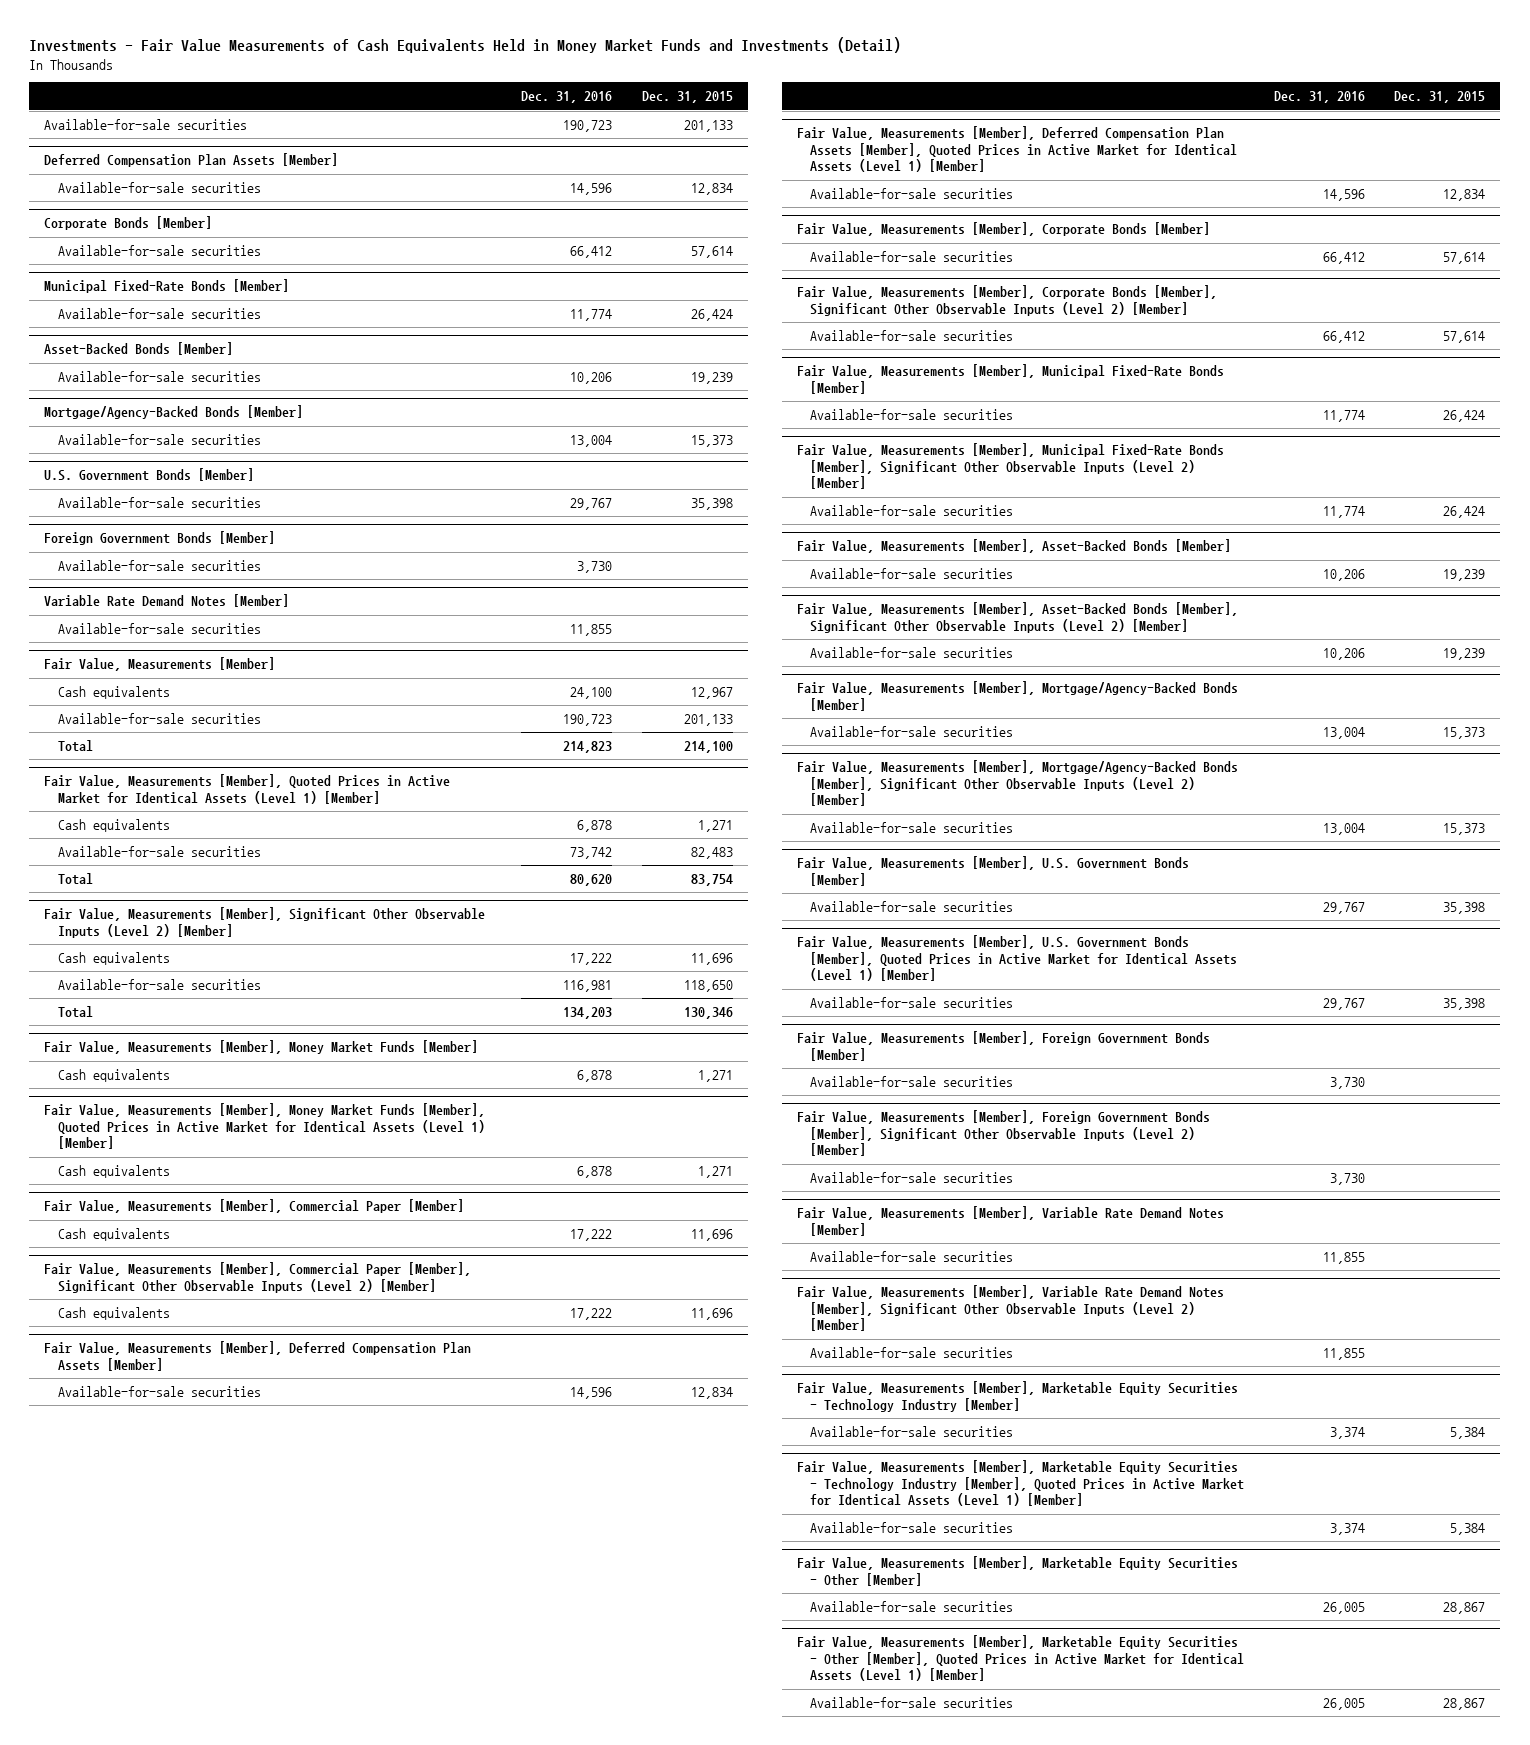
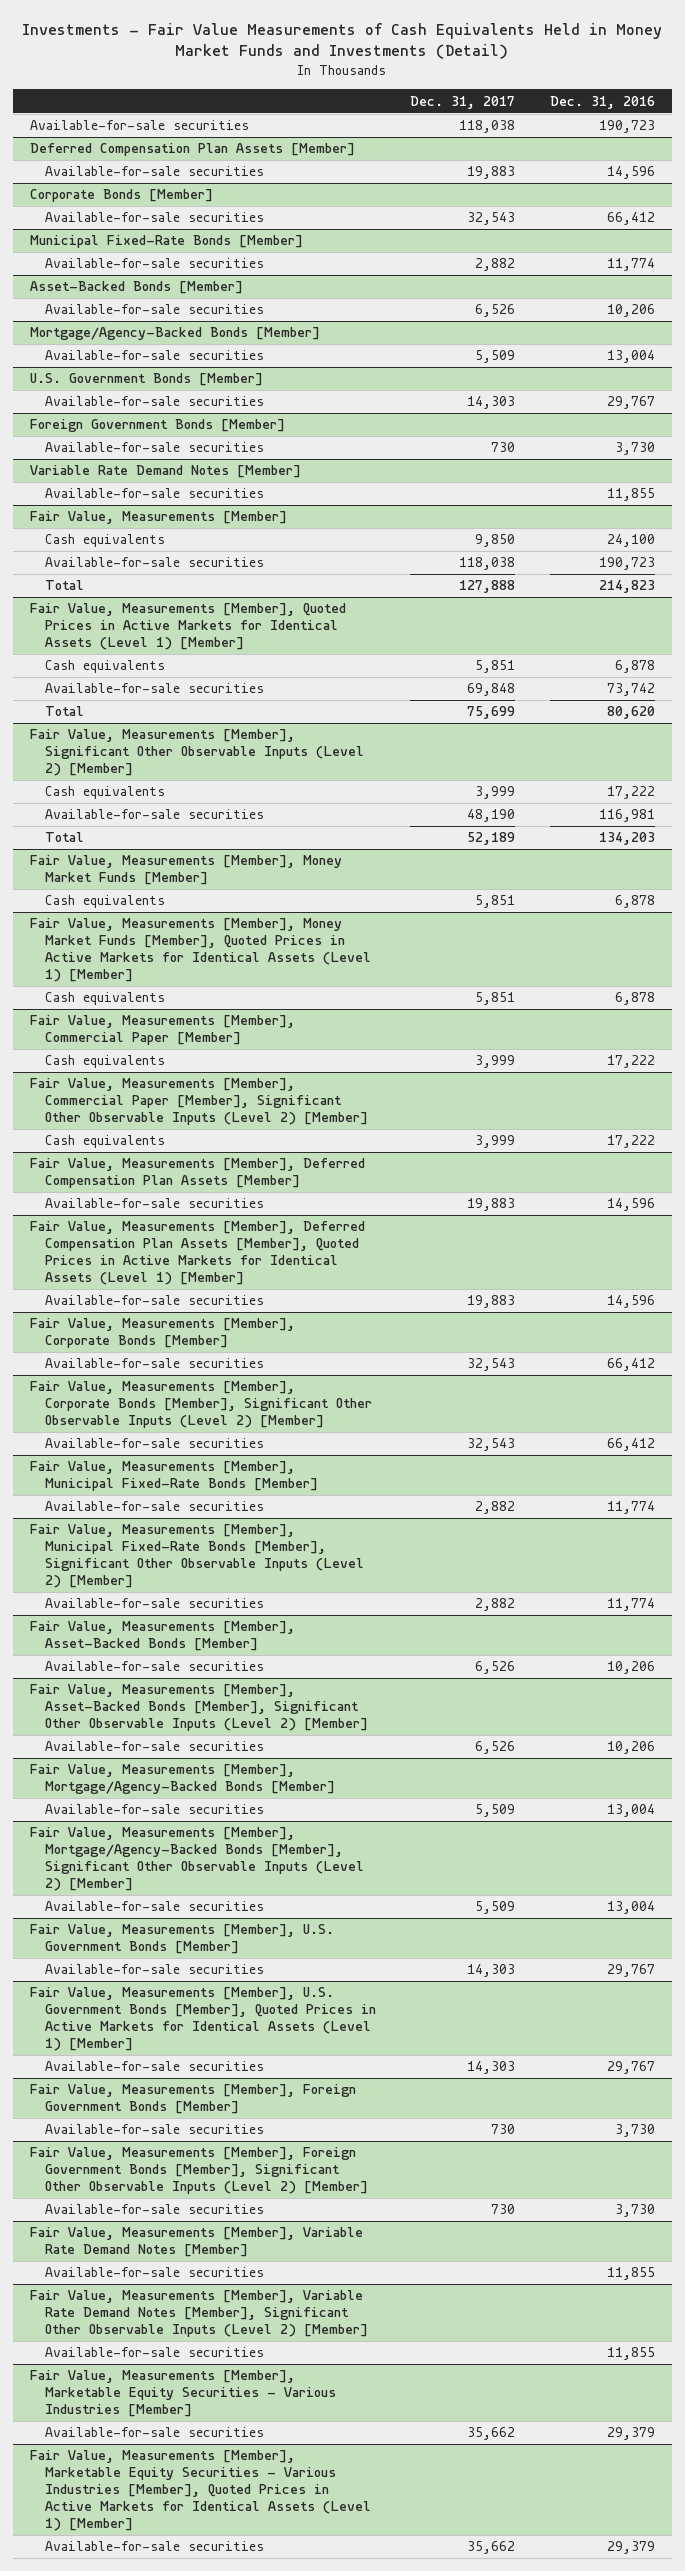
- | Dec. 31, 2016 | Dec. 31, 2015
+ | Dec. 31, 2017 | Dec. 31, 2016
- Fair Value, Measurements [Member], Quoted Prices in Active Market for Identical Assets (Level 1) [Member]
+ Fair Value, Measurements [Member], Quoted Prices in Active Markets for Identical Assets (Level 1) [Member]
- Fair Value, Measurements [Member], Money Market Funds [Member], Quoted Prices in Active Market for Identical Assets (Level 1) [Member]
+ Fair Value, Measurements [Member], Money Market Funds [Member], Quoted Prices in Active Markets for Identical Assets (Level 1) [Member]
- Fair Value, Measurements [Member], Deferred Compensation Plan Assets [Member], Quoted Prices in Active Market for Identical Assets (Level 1) [Member]
+ Fair Value, Measurements [Member], Deferred Compensation Plan Assets [Member], Quoted Prices in Active Markets for Identical Assets (Level 1) [Member]
- Fair Value, Measurements [Member], U.S. Government Bonds [Member], Quoted Prices in Active Market for Identical Assets (Level 1) [Member]
+ Fair Value, Measurements [Member], U.S. Government Bonds [Member], Quoted Prices in Active Markets for Identical Assets (Level 1) [Member]
- Fair Value, Measurements [Member], Marketable Equity Securities - Technology Industry [Member]
- Available-for-sale securities | 3,374 | 5,384
- Fair Value, Measurements [Member], Marketable Equity Securities - Technology Industry [Member], Quoted Prices in Active Market for Identical Assets (Level 1) [Member]
- Available-for-sale securities | 3,374 | 5,384
- Fair Value, Measurements [Member], Marketable Equity Securities - Other [Member]
- Available-for-sale securities | 26,005 | 28,867
- Fair Value, Measurements [Member], Marketable Equity Securities - Other [Member], Quoted Prices in Active Market for Identical Assets (Level 1) [Member]
- Available-for-sale securities | 26,005 | 28,867
+ Fair Value, Measurements [Member], Marketable Equity Securities - Various Industries [Member]
+ Available-for-sale securities | 35,662 | 29,379
+ Fair Value, Measurements [Member], Marketable Equity Securities - Various Industries [Member], Quoted Prices in Active Markets for Identical Assets (Level 1) [Member]
+ Available-for-sale securities | 35,662 | 29,379

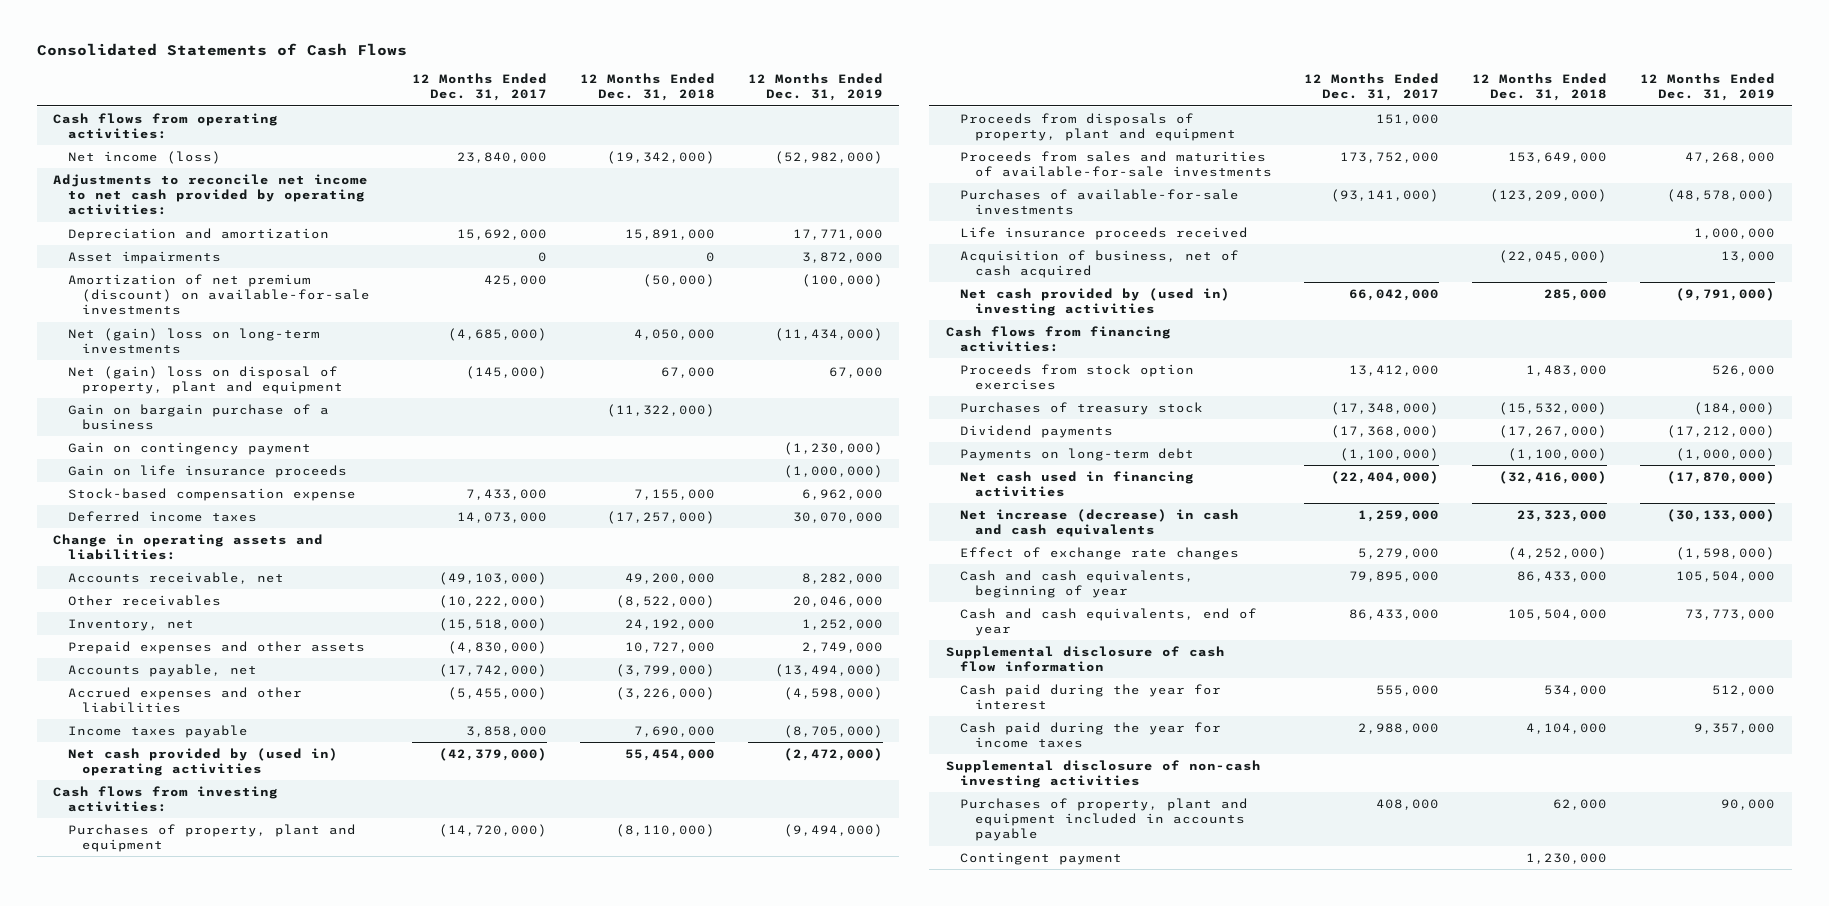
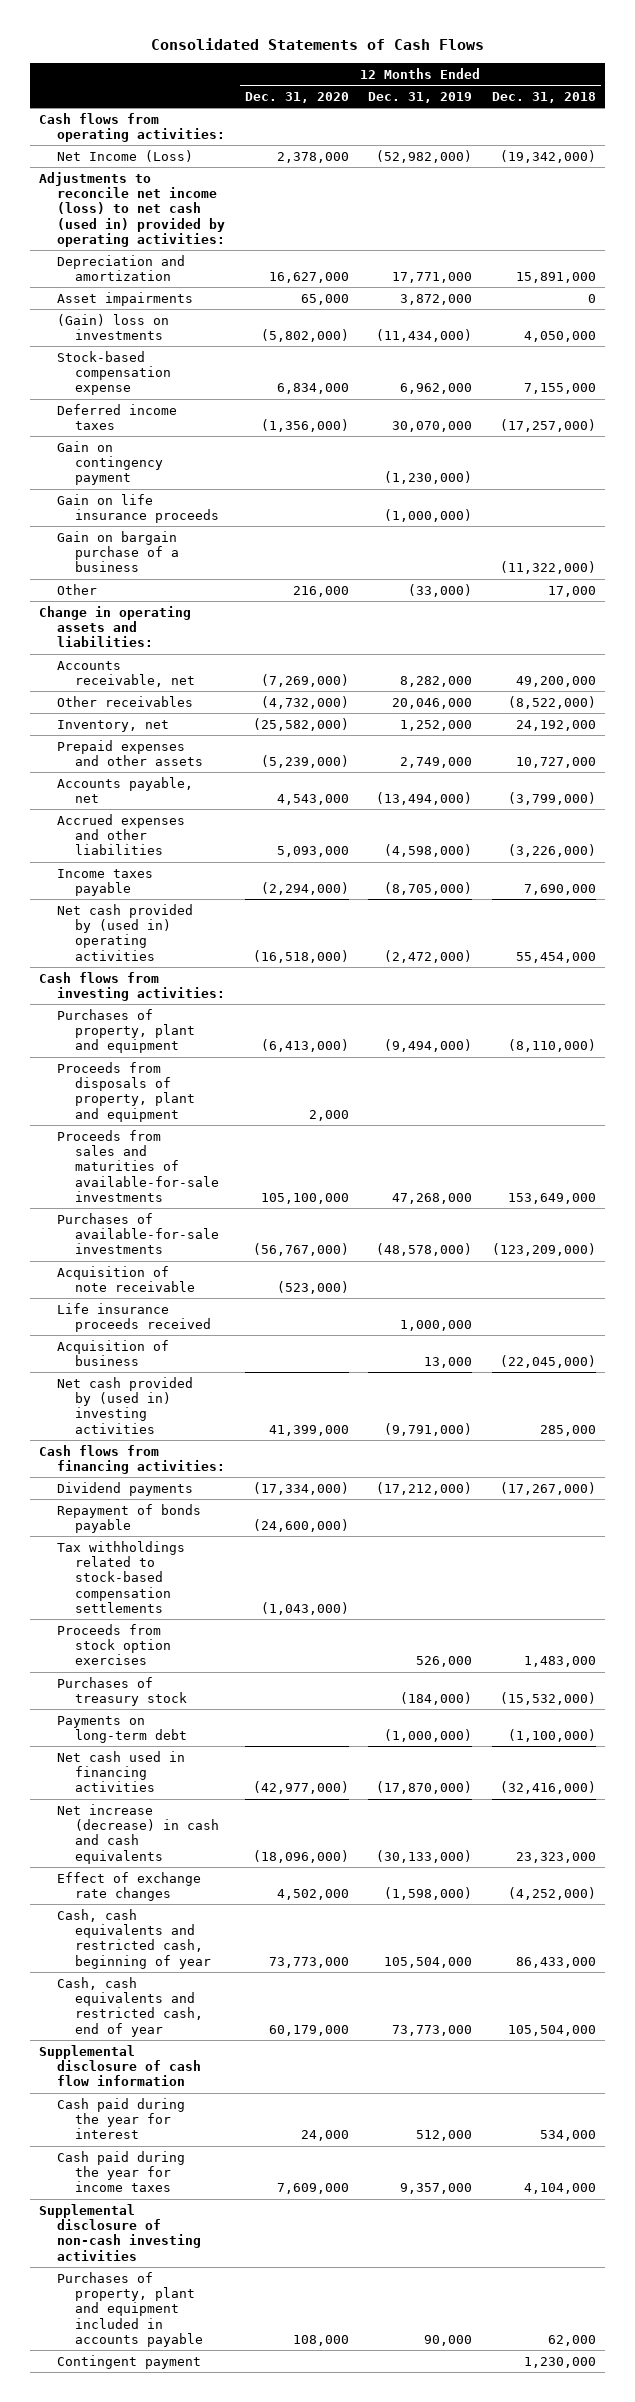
- | 12 Months Ended Dec. 31, 2017 | 12 Months Ended Dec. 31, 2018 | 12 Months Ended Dec. 31, 2019
+ | 12 Months Ended Dec. 31, 2020 | 12 Months Ended Dec. 31, 2019 | 12 Months Ended Dec. 31, 2018
- Net income (loss) | 23,840,000 | (19,342,000) | (52,982,000)
- Adjustments to reconcile net income to net cash provided by operating activities:
+ Net Income (Loss) | 2,378,000 | (52,982,000) | (19,342,000)
+ Adjustments to reconcile net income (loss) to net cash (used in) provided by operating activities:
- Amortization of net premium (discount) on available-for-sale investments | 425,000 | (50,000) | (100,000)
- Net (gain) loss on long-term investments | (4,685,000) | 4,050,000 | (11,434,000)
- Net (gain) loss on disposal of property, plant and equipment | (145,000) | 67,000 | 67,000
+ (Gain) loss on investments | (5,802,000) | (11,434,000) | 4,050,000
moved down: Gain on contingency payment | | (1,230,000) |
moved down: Gain on life insurance proceeds | | (1,000,000) |
moved down: Gain on bargain purchase of a business | | | (11,322,000)
+ Other | 216,000 | (33,000) | 17,000
+ Acquisition of note receivable | (523,000) | |
- Acquisition of business, net of cash acquired | | (22,045,000) | 13,000
+ Acquisition of business | | 13,000 | (22,045,000)
moved up: Dividend payments | (17,334,000) | (17,212,000) | (17,267,000)
+ Repayment of bonds payable | (24,600,000) | |
+ Tax withholdings related to stock-based compensation settlements | (1,043,000) | |
- Cash and cash equivalents, beginning of year | 79,895,000 | 86,433,000 | 105,504,000
- Cash and cash equivalents, end of year | 86,433,000 | 105,504,000 | 73,773,000
+ Cash, cash equivalents and restricted cash, beginning of year | 73,773,000 | 105,504,000 | 86,433,000
+ Cash, cash equivalents and restricted cash, end of year | 60,179,000 | 73,773,000 | 105,504,000

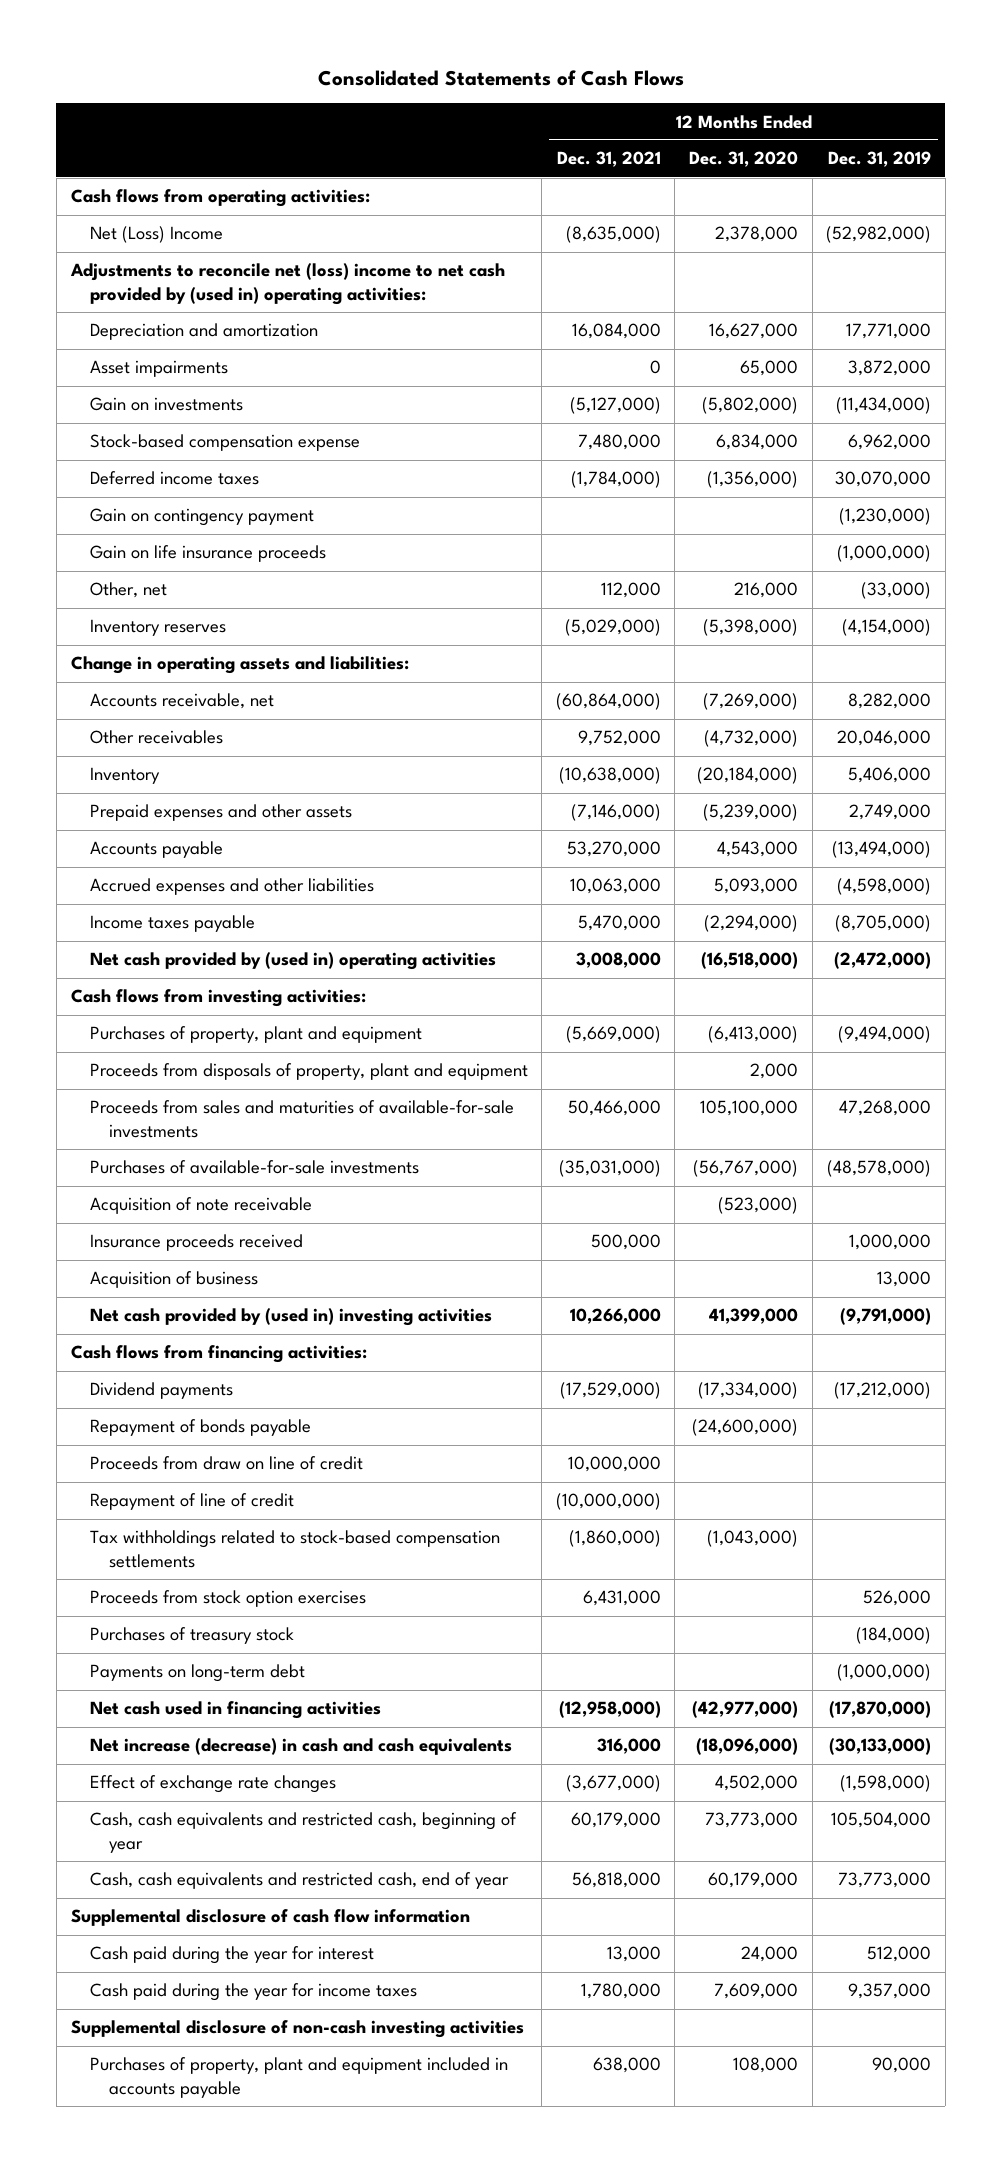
- | 12 Months Ended Dec. 31, 2020 | 12 Months Ended Dec. 31, 2019 | 12 Months Ended Dec. 31, 2018
+ | 12 Months Ended Dec. 31, 2021 | 12 Months Ended Dec. 31, 2020 | 12 Months Ended Dec. 31, 2019
- Net Income (Loss) | 2,378,000 | (52,982,000) | (19,342,000)
- Adjustments to reconcile net income (loss) to net cash (used in) provided by operating activities:
+ Net (Loss) Income | (8,635,000) | 2,378,000 | (52,982,000)
+ Adjustments to reconcile net (loss) income to net cash provided by (used in) operating activities:
- (Gain) loss on investments | (5,802,000) | (11,434,000) | 4,050,000
+ Gain on investments | (5,127,000) | (5,802,000) | (11,434,000)
- Gain on bargain purchase of a business | | | (11,322,000)
- Other | 216,000 | (33,000) | 17,000
+ Other, net | 112,000 | 216,000 | (33,000)
+ Inventory reserves | (5,029,000) | (5,398,000) | (4,154,000)
- Inventory, net | (25,582,000) | 1,252,000 | 24,192,000
+ Inventory | (10,638,000) | (20,184,000) | 5,406,000
- Accounts payable, net | 4,543,000 | (13,494,000) | (3,799,000)
+ Accounts payable | 53,270,000 | 4,543,000 | (13,494,000)
- Life insurance proceeds received | | 1,000,000 |
+ Insurance proceeds received | 500,000 | | 1,000,000
+ Proceeds from draw on line of credit | 10,000,000 | |
+ Repayment of line of credit | (10,000,000) | |
- Contingent payment | | | 1,230,000

